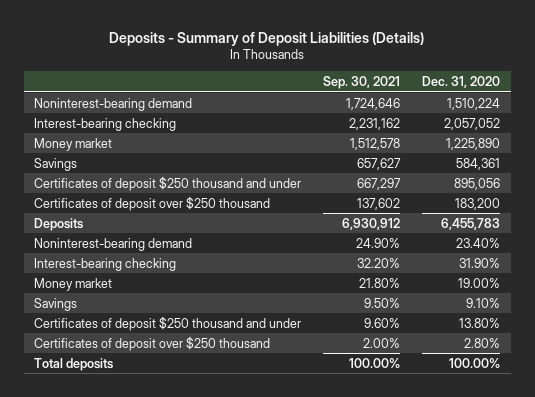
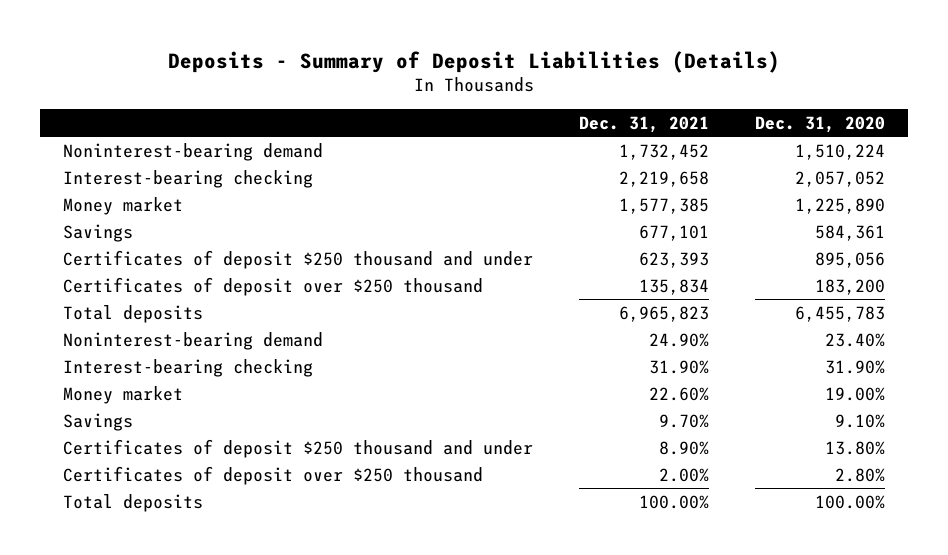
- | Sep. 30, 2021 | Dec. 31, 2020
+ | Dec. 31, 2021 | Dec. 31, 2020
- Deposits | 6,930,912 | 6,455,783
+ Total deposits | 6,965,823 | 6,455,783

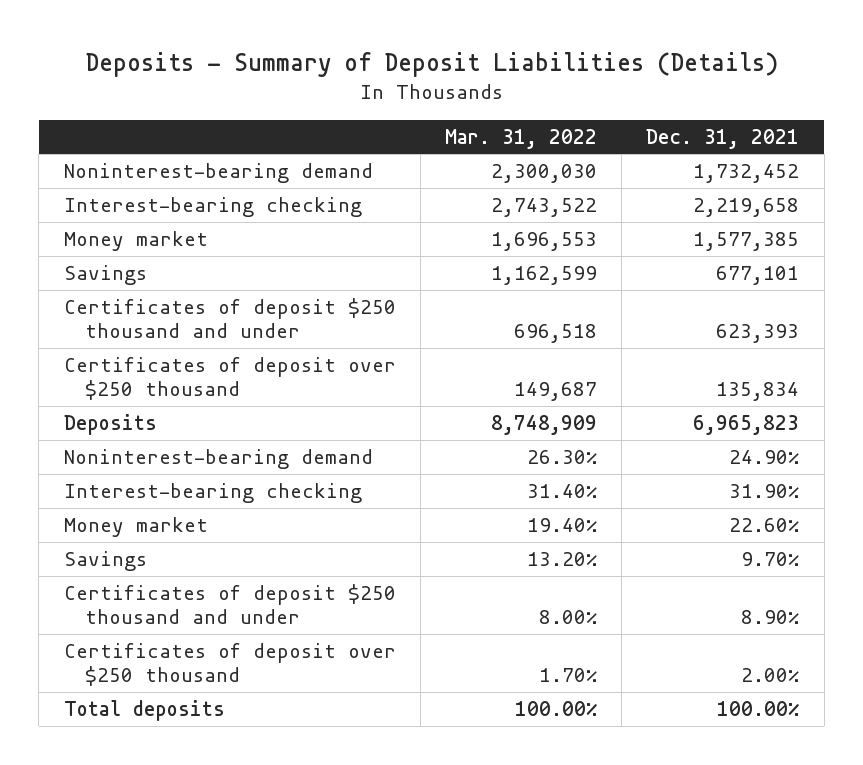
- | Dec. 31, 2021 | Dec. 31, 2020
+ | Mar. 31, 2022 | Dec. 31, 2021
- Total deposits | 6,965,823 | 6,455,783
+ Deposits | 8,748,909 | 6,965,823

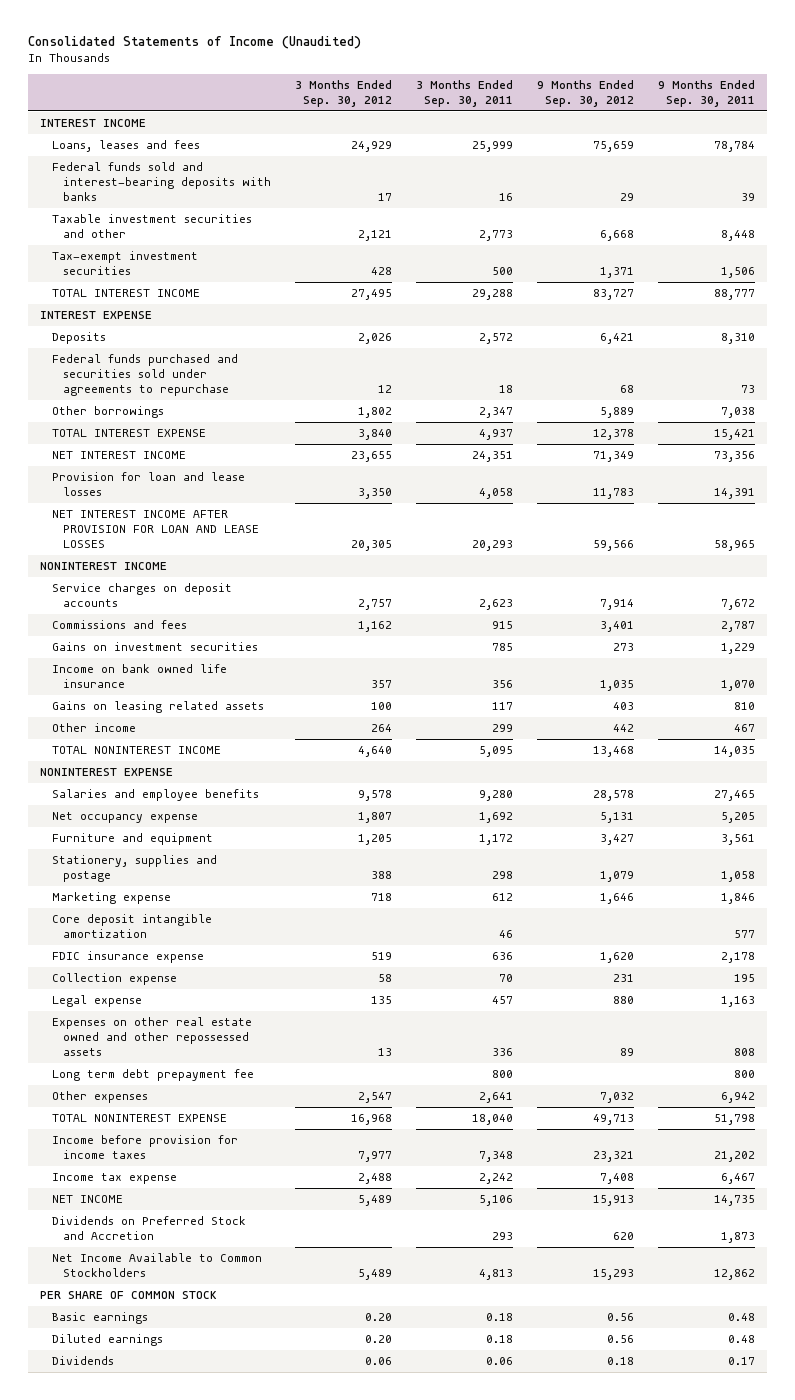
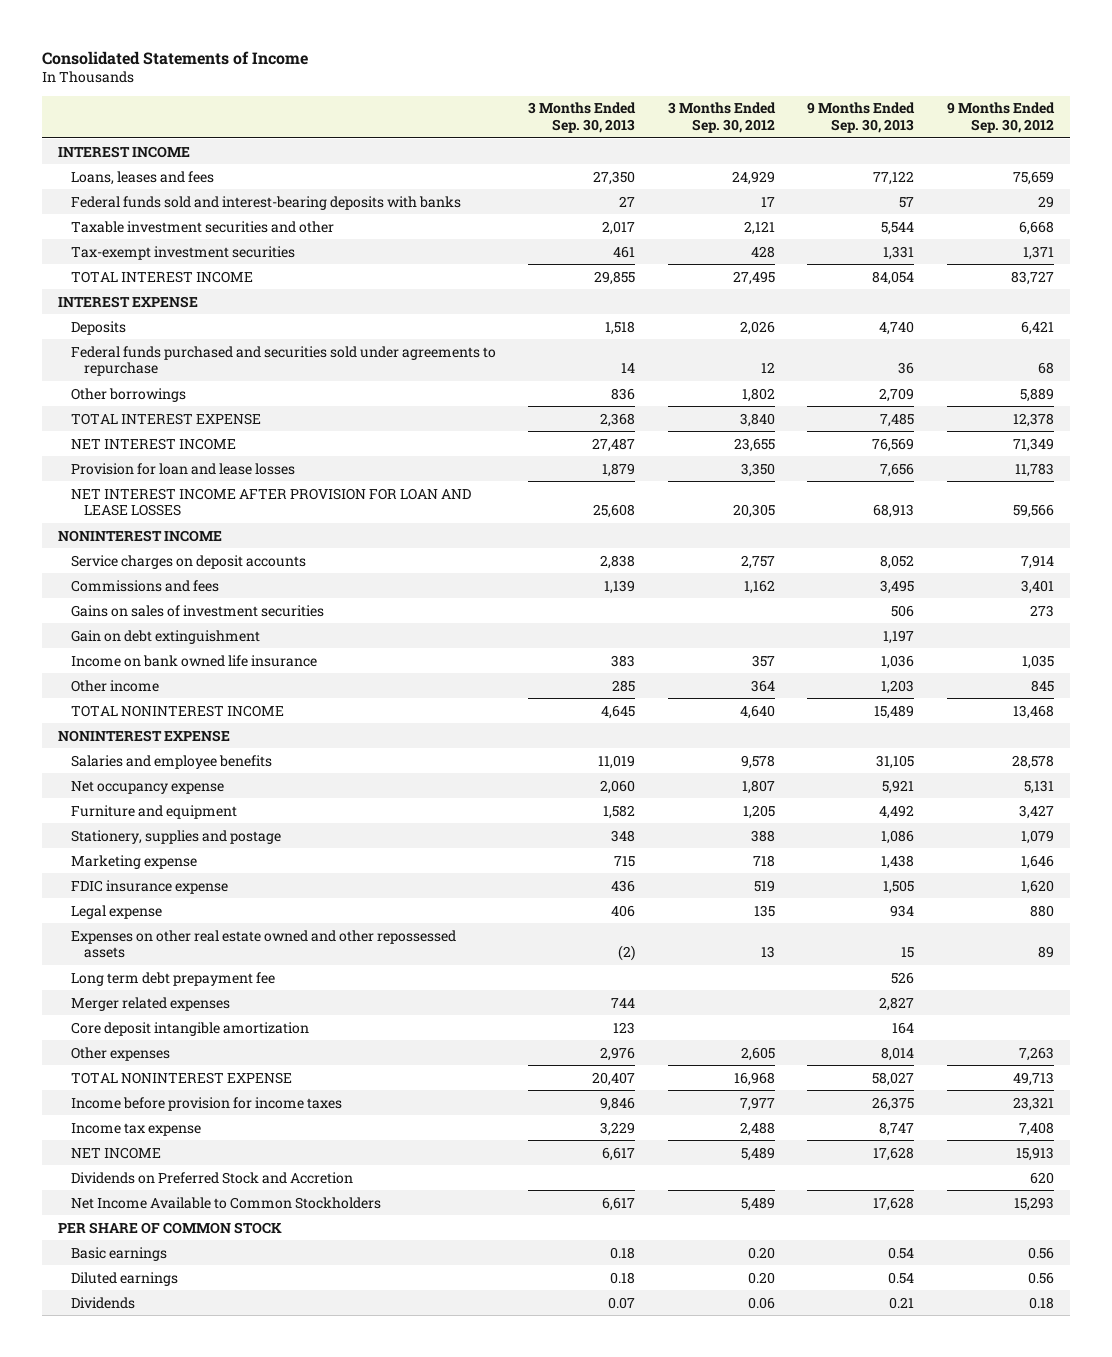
- Consolidated Statements of Income (Unaudited)
+ Consolidated Statements of Income
- | 3 Months Ended Sep. 30, 2012 | 3 Months Ended Sep. 30, 2011 | 9 Months Ended Sep. 30, 2012 | 9 Months Ended Sep. 30, 2011
+ | 3 Months Ended Sep. 30, 2013 | 3 Months Ended Sep. 30, 2012 | 9 Months Ended Sep. 30, 2013 | 9 Months Ended Sep. 30, 2012
- Gains on investment securities | | 785 | 273 | 1,229
+ Gains on sales of investment securities | | | 506 | 273
+ Gain on debt extinguishment | | | 1,197 |
- Gains on leasing related assets | 100 | 117 | 403 | 810
- Other income | 264 | 299 | 442 | 467
+ Other income | 285 | 364 | 1,203 | 845
- Collection expense | 58 | 70 | 231 | 195
- Other expenses | 2,547 | 2,641 | 7,032 | 6,942
+ Merger related expenses | 744 | | 2,827 |
moved down: Core deposit intangible amortization | 123 | | 164 |
+ Other expenses | 2,976 | 2,605 | 8,014 | 7,263

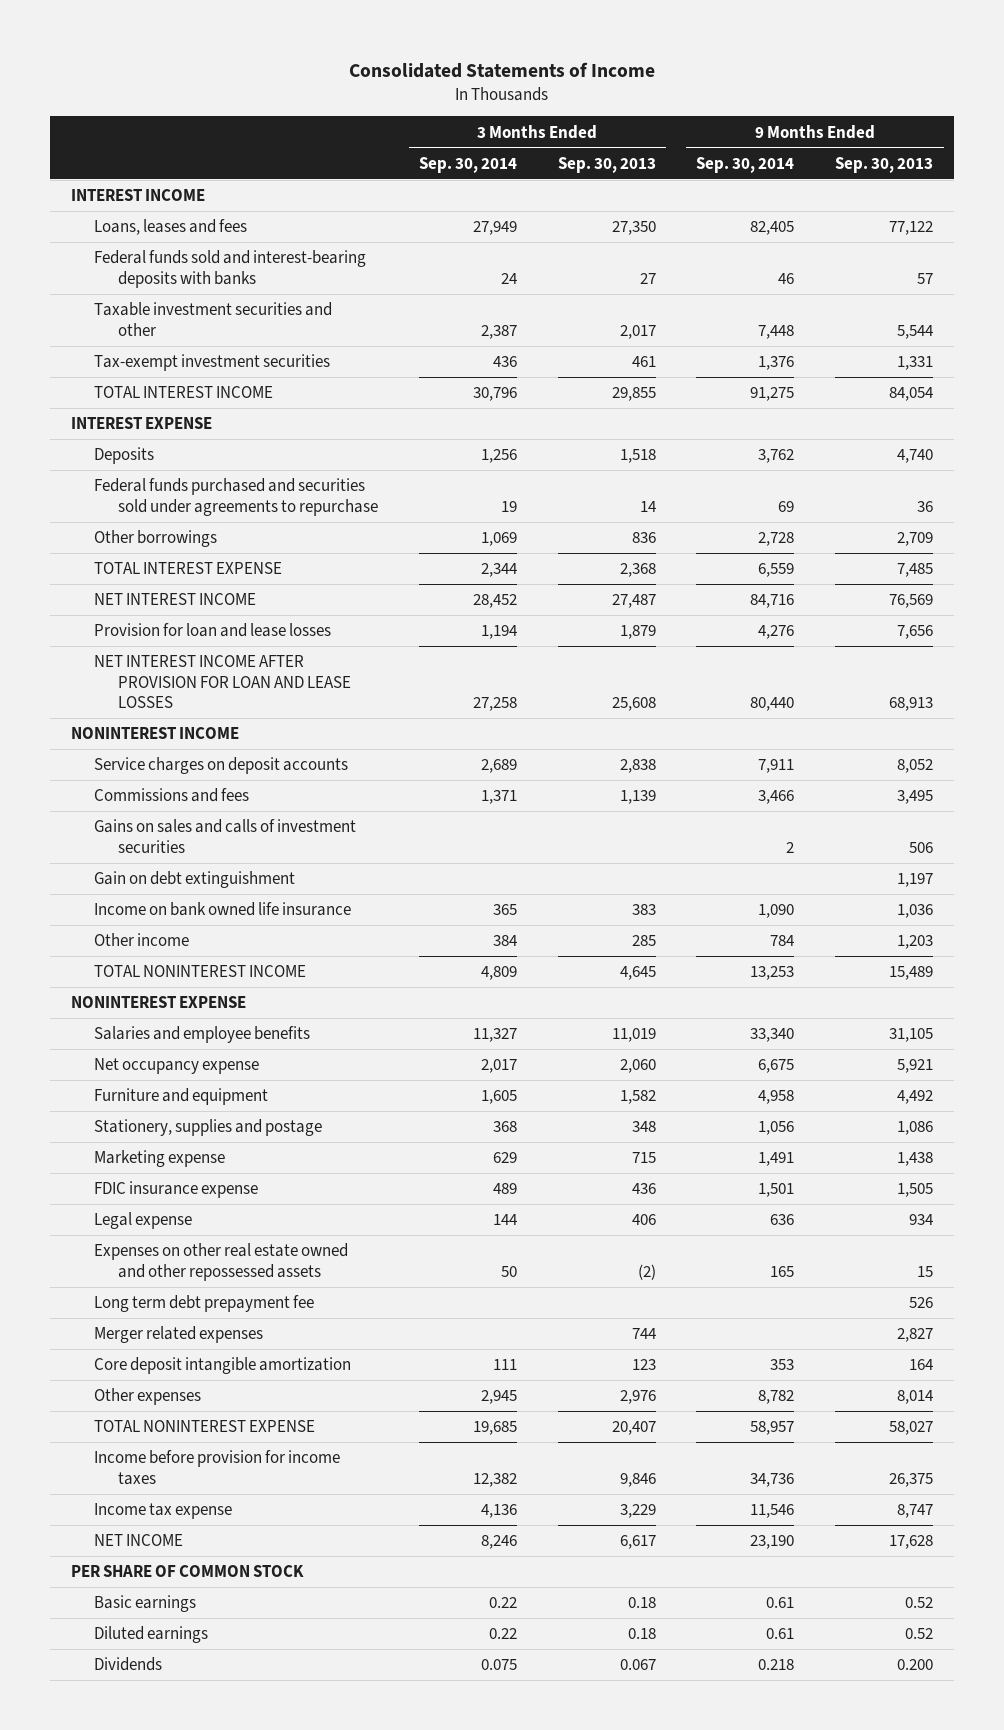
- | 3 Months Ended Sep. 30, 2013 | 3 Months Ended Sep. 30, 2012 | 9 Months Ended Sep. 30, 2013 | 9 Months Ended Sep. 30, 2012
+ | 3 Months Ended Sep. 30, 2014 | 3 Months Ended Sep. 30, 2013 | 9 Months Ended Sep. 30, 2014 | 9 Months Ended Sep. 30, 2013
- Gains on sales of investment securities | | | 506 | 273
+ Gains on sales and calls of investment securities | | | 2 | 506
- Dividends on Preferred Stock and Accretion | | | | 620
- Net Income Available to Common Stockholders | 6,617 | 5,489 | 17,628 | 15,293
- Basic earnings | 0.18 | 0.20 | 0.54 | 0.56
- Diluted earnings | 0.18 | 0.20 | 0.54 | 0.56
- Dividends | 0.07 | 0.06 | 0.21 | 0.18
+ Basic earnings | 0.22 | 0.18 | 0.61 | 0.52
+ Diluted earnings | 0.22 | 0.18 | 0.61 | 0.52
+ Dividends | 0.075 | 0.067 | 0.218 | 0.200

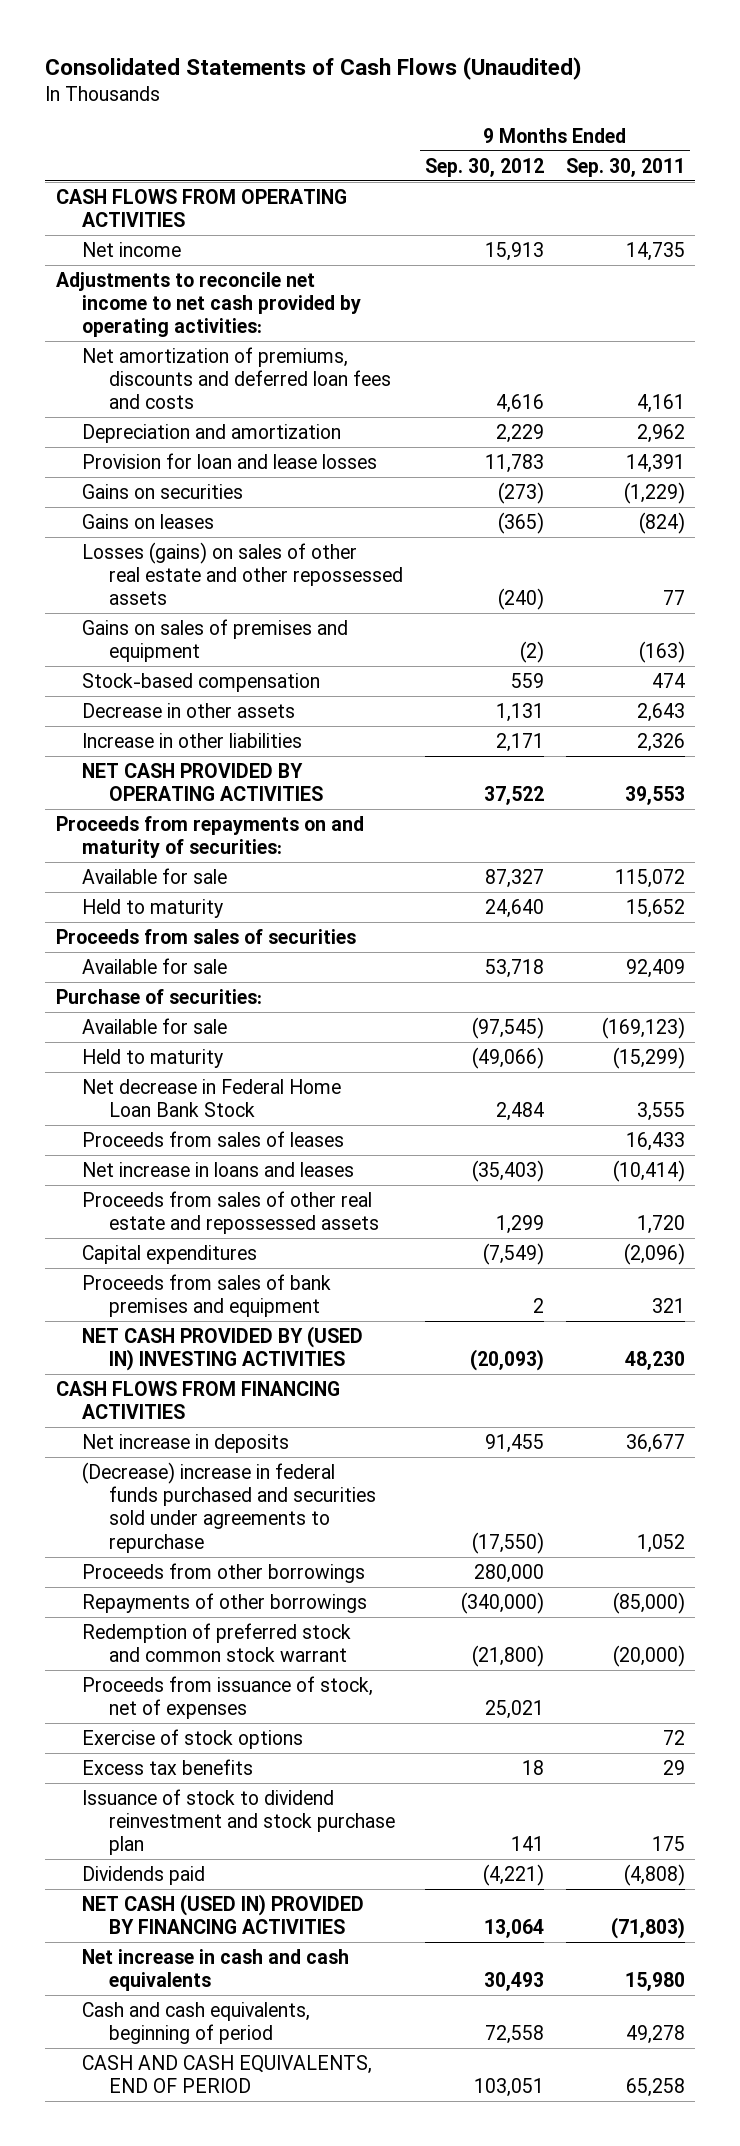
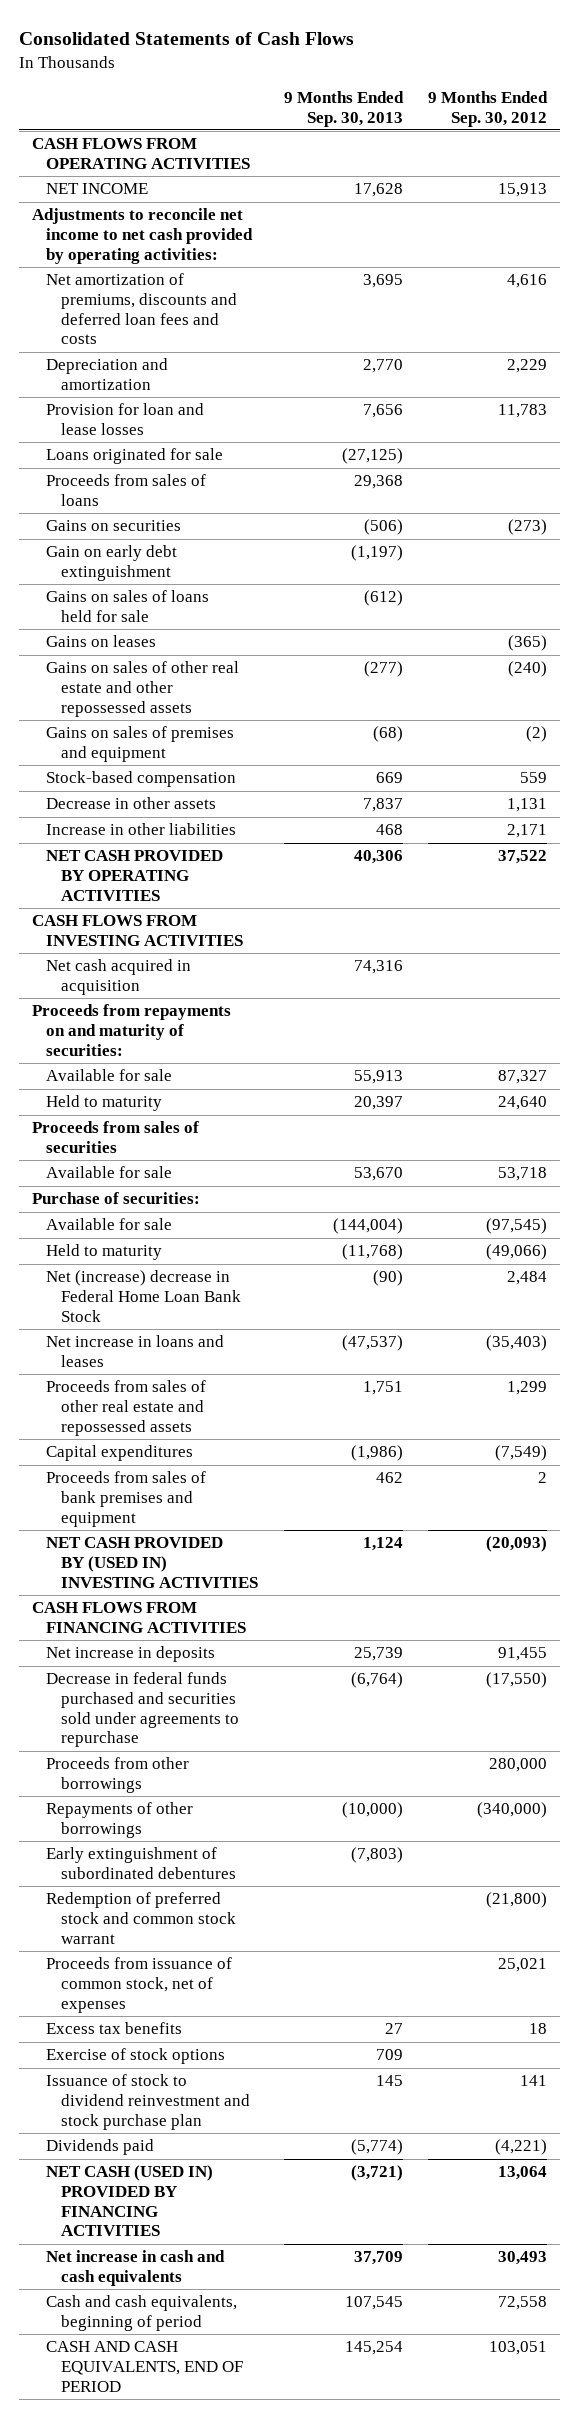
- Consolidated Statements of Cash Flows (Unaudited)
+ Consolidated Statements of Cash Flows
- | 9 Months Ended Sep. 30, 2012 | 9 Months Ended Sep. 30, 2011
+ | 9 Months Ended Sep. 30, 2013 | 9 Months Ended Sep. 30, 2012
- Net income | 15,913 | 14,735
+ NET INCOME | 17,628 | 15,913
+ Loans originated for sale | (27,125) |
+ Proceeds from sales of loans | 29,368 |
+ Gain on early debt extinguishment | (1,197) |
+ Gains on sales of loans held for sale | (612) |
- Losses (gains) on sales of other real estate and other repossessed assets | (240) | 77
+ Gains on sales of other real estate and other repossessed assets | (277) | (240)
+ CASH FLOWS FROM INVESTING ACTIVITIES
+ Net cash acquired in acquisition | 74,316 |
- Net decrease in Federal Home Loan Bank Stock | 2,484 | 3,555
- Proceeds from sales of leases | | 16,433
+ Net (increase) decrease in Federal Home Loan Bank Stock | (90) | 2,484
- (Decrease) increase in federal funds purchased and securities sold under agreements to repurchase | (17,550) | 1,052
+ Decrease in federal funds purchased and securities sold under agreements to repurchase | (6,764) | (17,550)
+ Early extinguishment of subordinated debentures | (7,803) |
- Proceeds from issuance of stock, net of expenses | 25,021 |
+ Proceeds from issuance of common stock, net of expenses | | 25,021
moved down: Exercise of stock options | 709 |

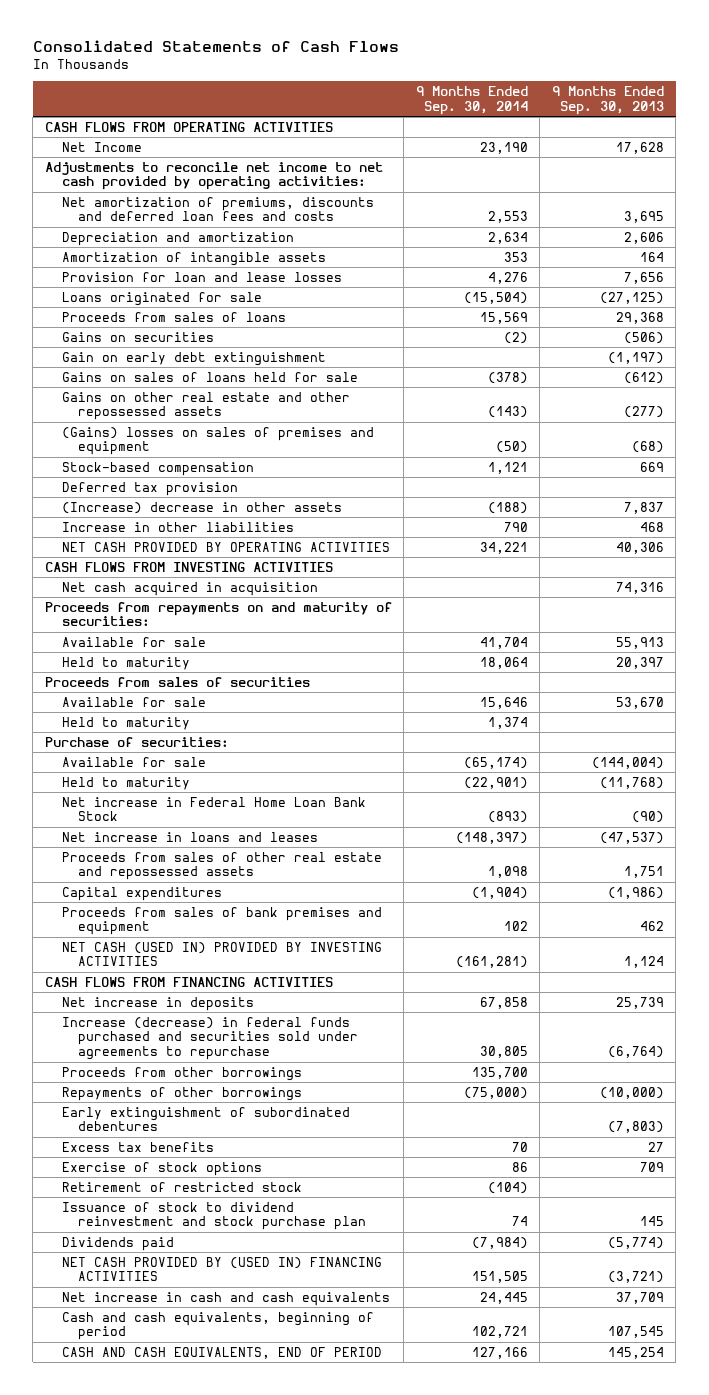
- | 9 Months Ended Sep. 30, 2013 | 9 Months Ended Sep. 30, 2012
+ | 9 Months Ended Sep. 30, 2014 | 9 Months Ended Sep. 30, 2013
- NET INCOME | 17,628 | 15,913
+ Net Income | 23,190 | 17,628
- Depreciation and amortization | 2,770 | 2,229
+ Depreciation and amortization | 2,634 | 2,606
+ Amortization of intangible assets | 353 | 164
- Gains on leases | | (365)
- Gains on sales of other real estate and other repossessed assets | (277) | (240)
- Gains on sales of premises and equipment | (68) | (2)
+ Gains on other real estate and other repossessed assets | (143) | (277)
+ (Gains) losses on sales of premises and equipment | (50) | (68)
- Decrease in other assets | 7,837 | 1,131
+ Deferred tax provision
+ (Increase) decrease in other assets | (188) | 7,837
+ Held to maturity | 1,374 |
- Net (increase) decrease in Federal Home Loan Bank Stock | (90) | 2,484
+ Net increase in Federal Home Loan Bank Stock | (893) | (90)
- NET CASH PROVIDED BY (USED IN) INVESTING ACTIVITIES | 1,124 | (20,093)
+ NET CASH (USED IN) PROVIDED BY INVESTING ACTIVITIES | (161,281) | 1,124
- Decrease in federal funds purchased and securities sold under agreements to repurchase | (6,764) | (17,550)
+ Increase (decrease) in federal funds purchased and securities sold under agreements to repurchase | 30,805 | (6,764)
- Redemption of preferred stock and common stock warrant | | (21,800)
- Proceeds from issuance of common stock, net of expenses | | 25,021
+ Retirement of restricted stock | (104) |
- NET CASH (USED IN) PROVIDED BY FINANCING ACTIVITIES | (3,721) | 13,064
+ NET CASH PROVIDED BY (USED IN) FINANCING ACTIVITIES | 151,505 | (3,721)

